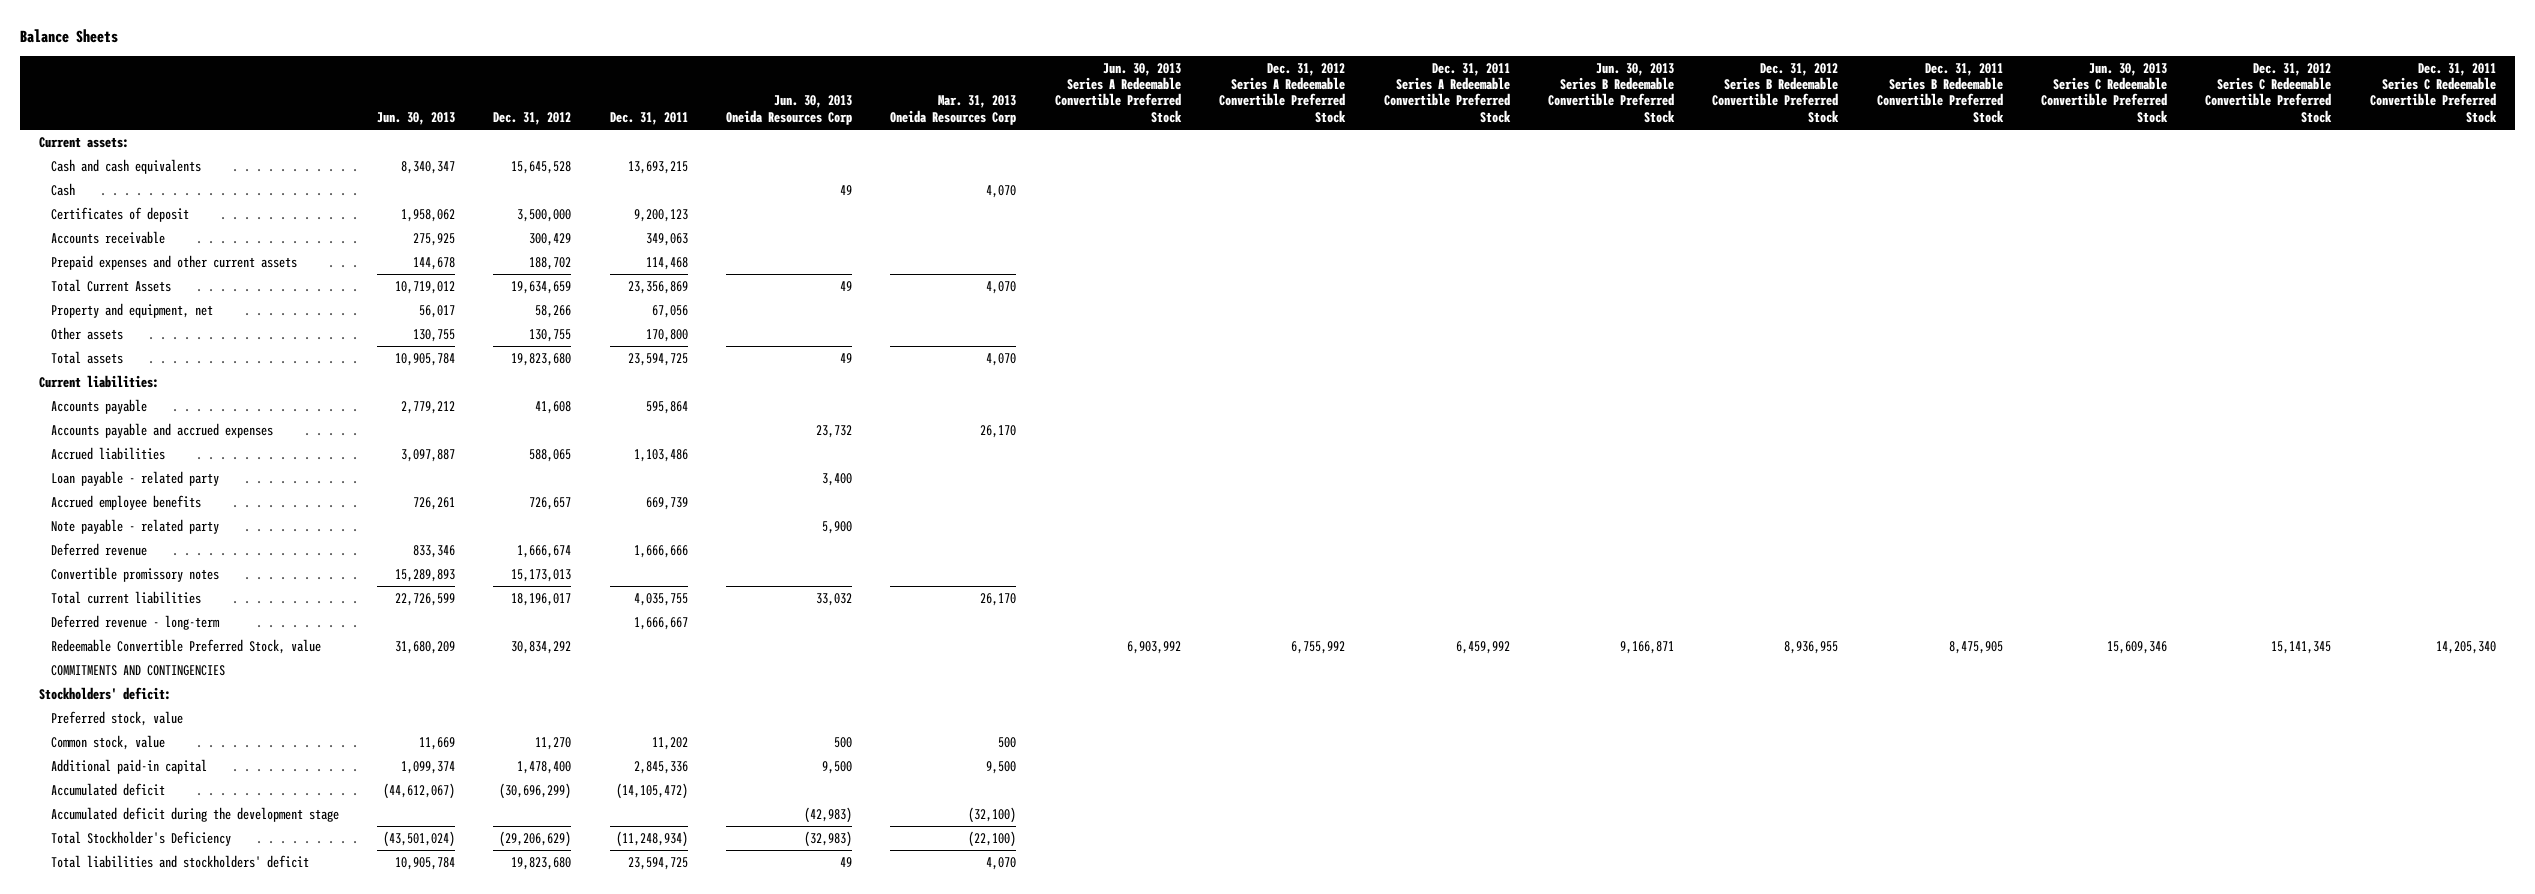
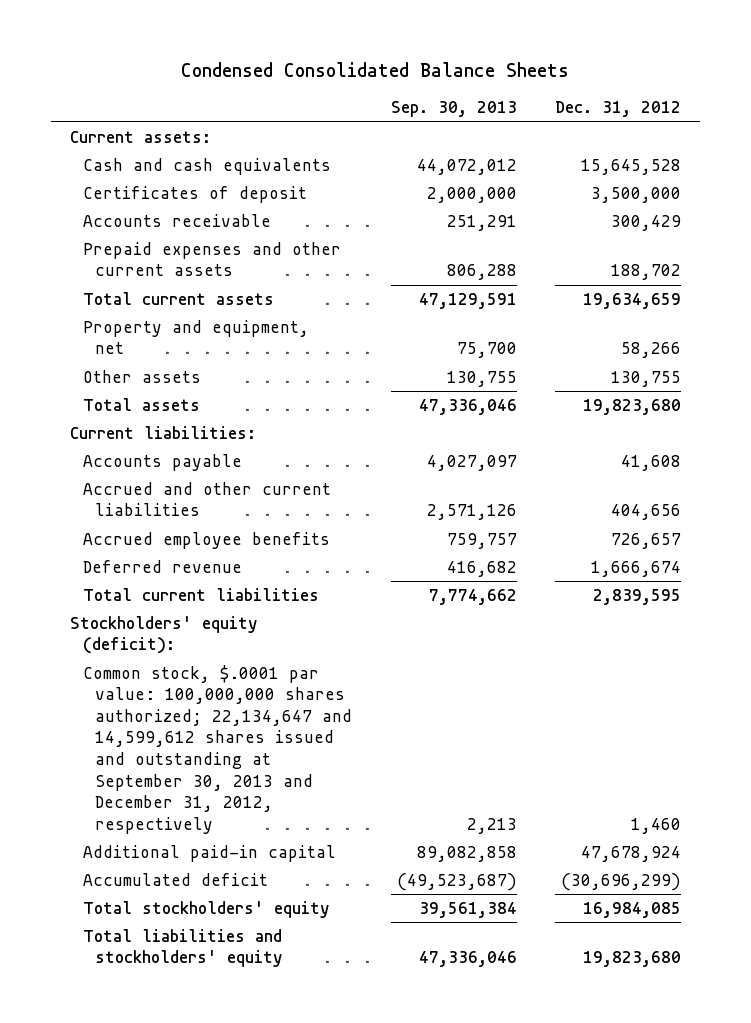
- Balance Sheets
+ Condensed Consolidated Balance Sheets
- | Jun. 30, 2013 | Dec. 31, 2012 | Dec. 31, 2011 | Jun. 30, 2013 Oneida Resources Corp | Mar. 31, 2013 Oneida Resources Corp | Jun. 30, 2013 Series A Redeemable Convertible Preferred Stock | Dec. 31, 2012 Series A Redeemable Convertible Preferred Stock | Dec. 31, 2011 Series A Redeemable Convertible Preferred Stock | Jun. 30, 2013 Series B Redeemable Convertible Preferred Stock | Dec. 31, 2012 Series B Redeemable Convertible Preferred Stock | Dec. 31, 2011 Series B Redeemable Convertible Preferred Stock | Jun. 30, 2013 Series C Redeemable Convertible Preferred Stock | Dec. 31, 2012 Series C Redeemable Convertible Preferred Stock | Dec. 31, 2011 Series C Redeemable Convertible Preferred Stock
+ | Sep. 30, 2013 | Dec. 31, 2012
- Cash | | | | 49 | 4,070 | | | | | | | | |
- Total Current Assets | 10,719,012 | 19,634,659 | 23,356,869 | 49 | 4,070 | | | | | | | | |
+ Total current assets | 47,129,591 | 19,634,659
- Accounts payable and accrued expenses | | | | 23,732 | 26,170 | | | | | | | | |
- Accrued liabilities | 3,097,887 | 588,065 | 1,103,486 | | | | | | | | | | |
- Loan payable - related party | | | | 3,400 | | | | | | | | | |
+ Accrued and other current liabilities | 2,571,126 | 404,656
- Note payable - related party | | | | 5,900 | | | | | | | | | |
- Convertible promissory notes | 15,289,893 | 15,173,013 | | | | | | | | | | | |
- Total current liabilities | 22,726,599 | 18,196,017 | 4,035,755 | 33,032 | 26,170 | | | | | | | | |
- Deferred revenue - long-term | | | 1,666,667 | | | | | | | | | | |
- Redeemable Convertible Preferred Stock, value | 31,680,209 | 30,834,292 | | | | 6,903,992 | 6,755,992 | 6,459,992 | 9,166,871 | 8,936,955 | 8,475,905 | 15,609,346 | 15,141,345 | 14,205,340
- COMMITMENTS AND CONTINGENCIES
- Stockholders' deficit:
- Preferred stock, value
- Common stock, value | 11,669 | 11,270 | 11,202 | 500 | 500 | | | | | | | | |
- Additional paid-in capital | 1,099,374 | 1,478,400 | 2,845,336 | 9,500 | 9,500 | | | | | | | | |
+ Total current liabilities | 7,774,662 | 2,839,595
+ Stockholders' equity (deficit):
+ Common stock, $.0001 par value: 100,000,000 shares authorized; 22,134,647 and 14,599,612 shares issued and outstanding at September 30, 2013 and December 31, 2012, respectively | 2,213 | 1,460
+ Additional paid-in capital | 89,082,858 | 47,678,924
- Accumulated deficit during the development stage | | | | (42,983) | (32,100) | | | | | | | | |
- Total Stockholder's Deficiency | (43,501,024) | (29,206,629) | (11,248,934) | (32,983) | (22,100) | | | | | | | | |
- Total liabilities and stockholders' deficit | 10,905,784 | 19,823,680 | 23,594,725 | 49 | 4,070 | | | | | | | | |
+ Total stockholders' equity | 39,561,384 | 16,984,085
+ Total liabilities and stockholders' equity | 47,336,046 | 19,823,680

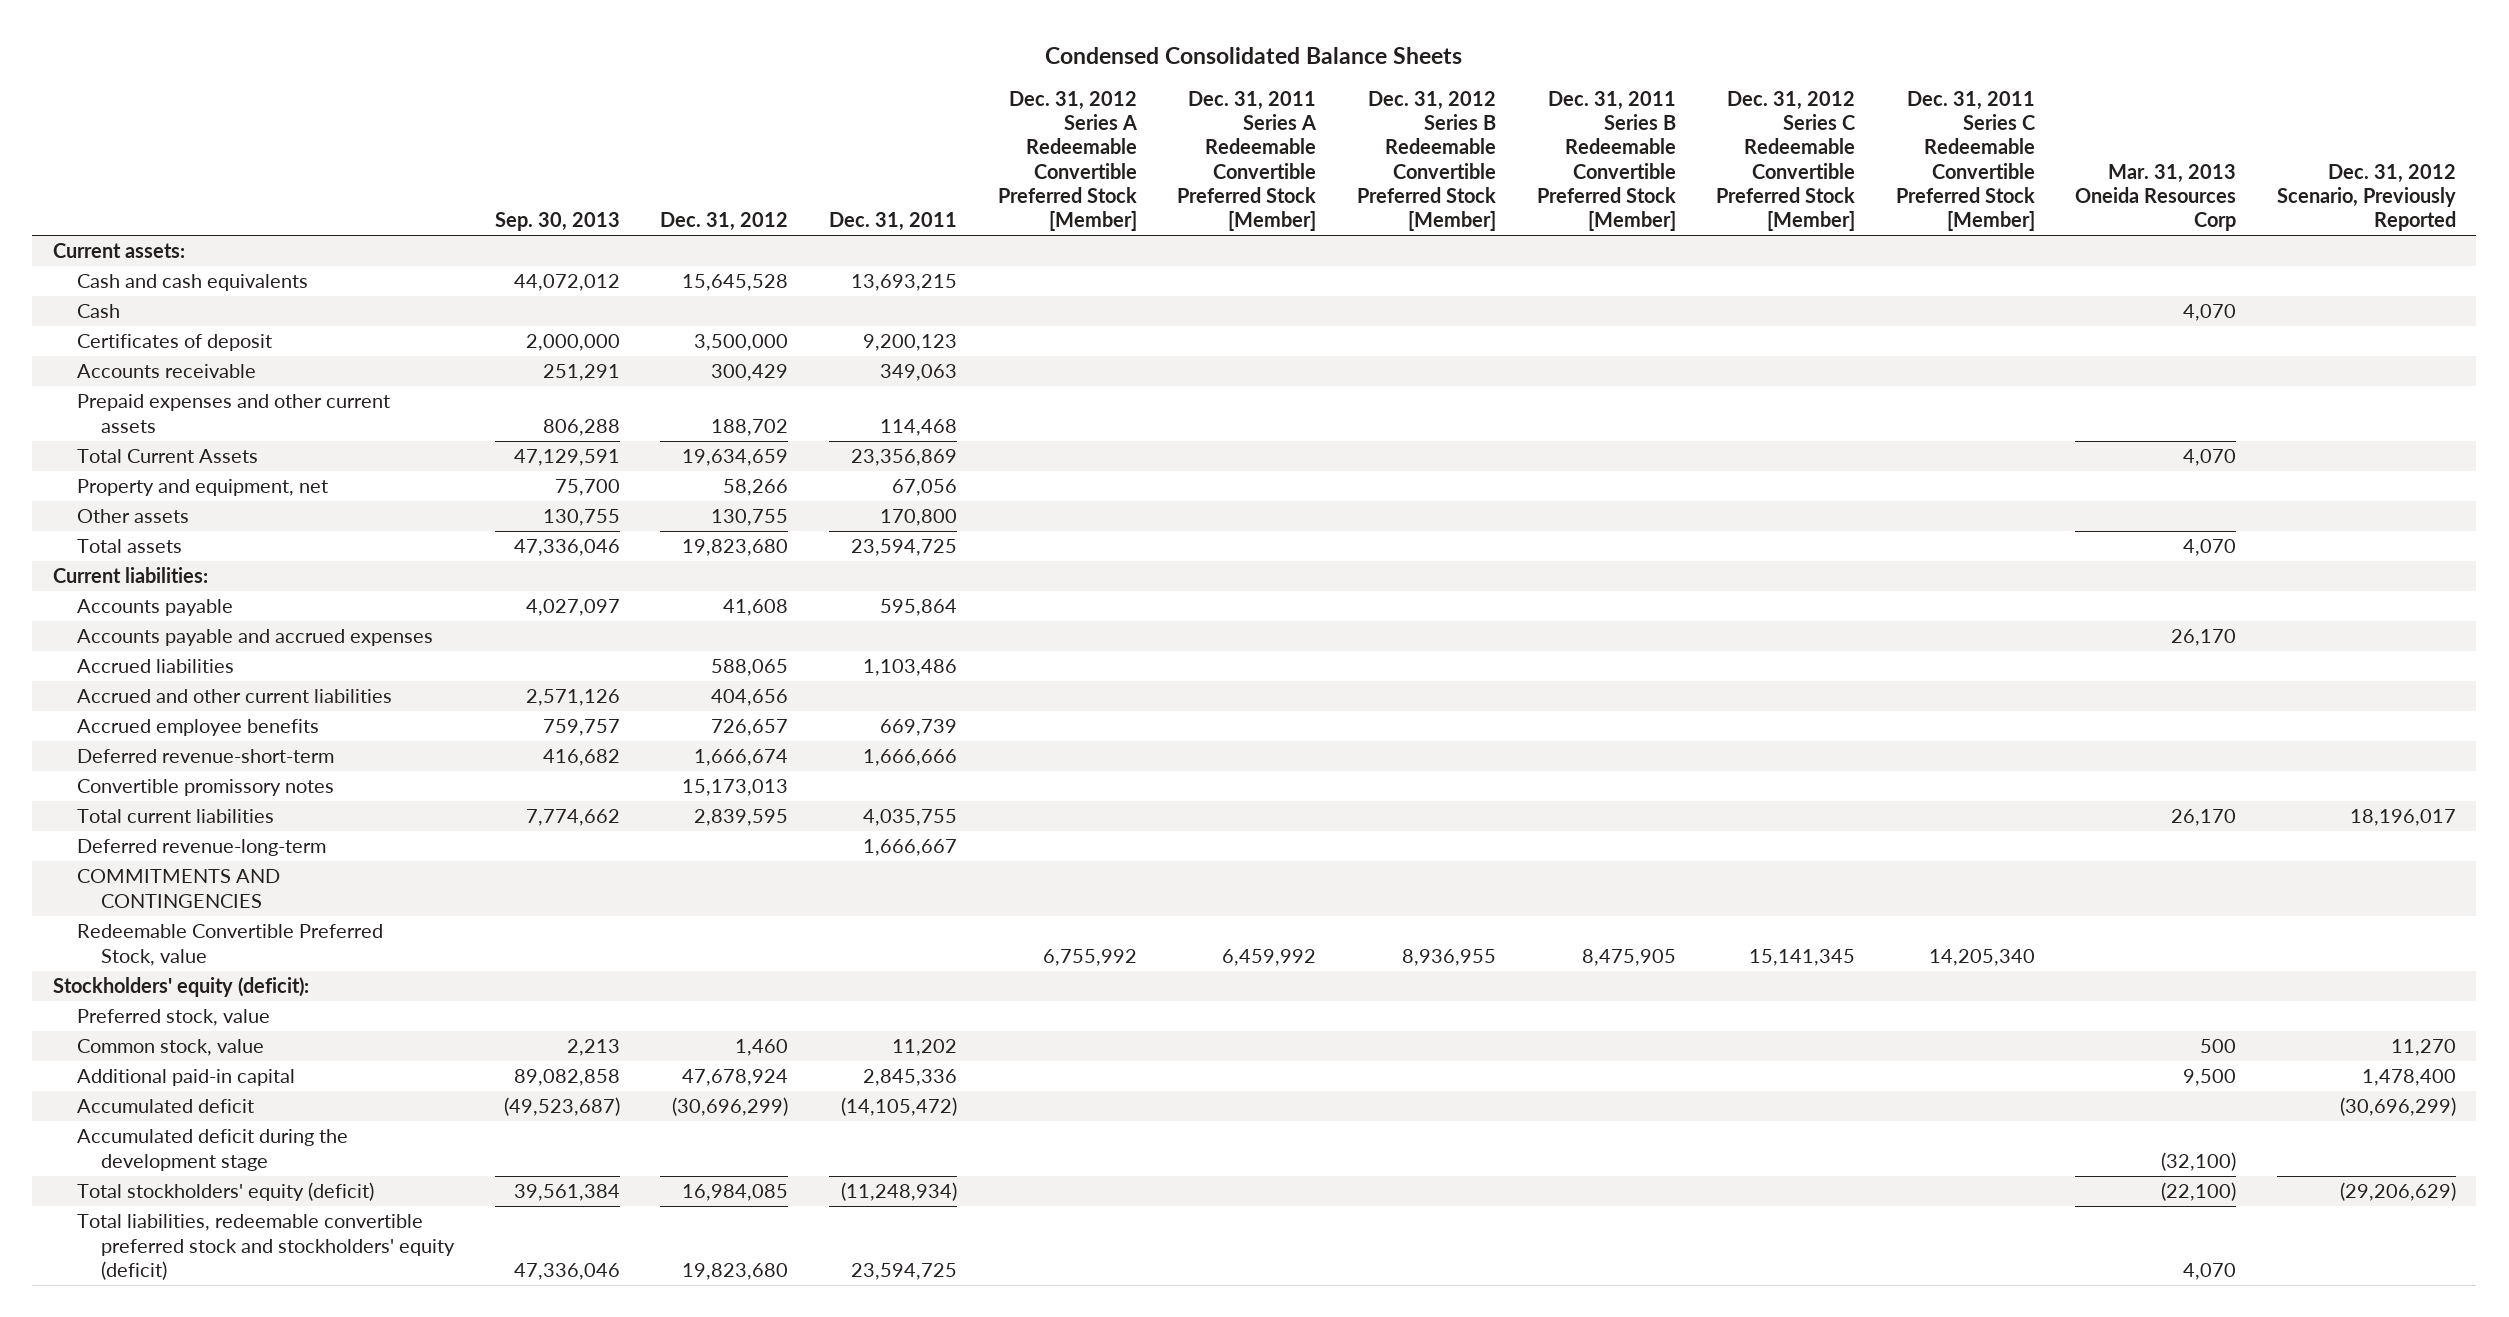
- | Sep. 30, 2013 | Dec. 31, 2012
+ | Sep. 30, 2013 | Dec. 31, 2012 | Dec. 31, 2011 | Dec. 31, 2012 Series A Redeemable Convertible Preferred Stock [Member] | Dec. 31, 2011 Series A Redeemable Convertible Preferred Stock [Member] | Dec. 31, 2012 Series B Redeemable Convertible Preferred Stock [Member] | Dec. 31, 2011 Series B Redeemable Convertible Preferred Stock [Member] | Dec. 31, 2012 Series C Redeemable Convertible Preferred Stock [Member] | Dec. 31, 2011 Series C Redeemable Convertible Preferred Stock [Member] | Mar. 31, 2013 Oneida Resources Corp | Dec. 31, 2012 Scenario, Previously Reported
+ Cash | | | | | | | | | | 4,070 |
- Total current assets | 47,129,591 | 19,634,659
+ Total Current Assets | 47,129,591 | 19,634,659 | 23,356,869 | | | | | | | 4,070 |
+ Accounts payable and accrued expenses | | | | | | | | | | 26,170 |
+ Accrued liabilities | | 588,065 | 1,103,486 | | | | | | | |
- Deferred revenue | 416,682 | 1,666,674
+ Deferred revenue-short-term | 416,682 | 1,666,674 | 1,666,666 | | | | | | | |
+ Convertible promissory notes | | 15,173,013 | | | | | | | | |
+ Deferred revenue-long-term | | | 1,666,667 | | | | | | | |
+ COMMITMENTS AND CONTINGENCIES
+ Redeemable Convertible Preferred Stock, value | | | | 6,755,992 | 6,459,992 | 8,936,955 | 8,475,905 | 15,141,345 | 14,205,340 | |
- Common stock, $.0001 par value: 100,000,000 shares authorized; 22,134,647 and 14,599,612 shares issued and outstanding at September 30, 2013 and December 31, 2012, respectively | 2,213 | 1,460
+ Preferred stock, value
+ Common stock, value | 2,213 | 1,460 | 11,202 | | | | | | | 500 | 11,270
- Total stockholders' equity | 39,561,384 | 16,984,085
- Total liabilities and stockholders' equity | 47,336,046 | 19,823,680
+ Accumulated deficit during the development stage | | | | | | | | | | (32,100) |
+ Total stockholders' equity (deficit) | 39,561,384 | 16,984,085 | (11,248,934) | | | | | | | (22,100) | (29,206,629)
+ Total liabilities, redeemable convertible preferred stock and stockholders' equity (deficit) | 47,336,046 | 19,823,680 | 23,594,725 | | | | | | | 4,070 |

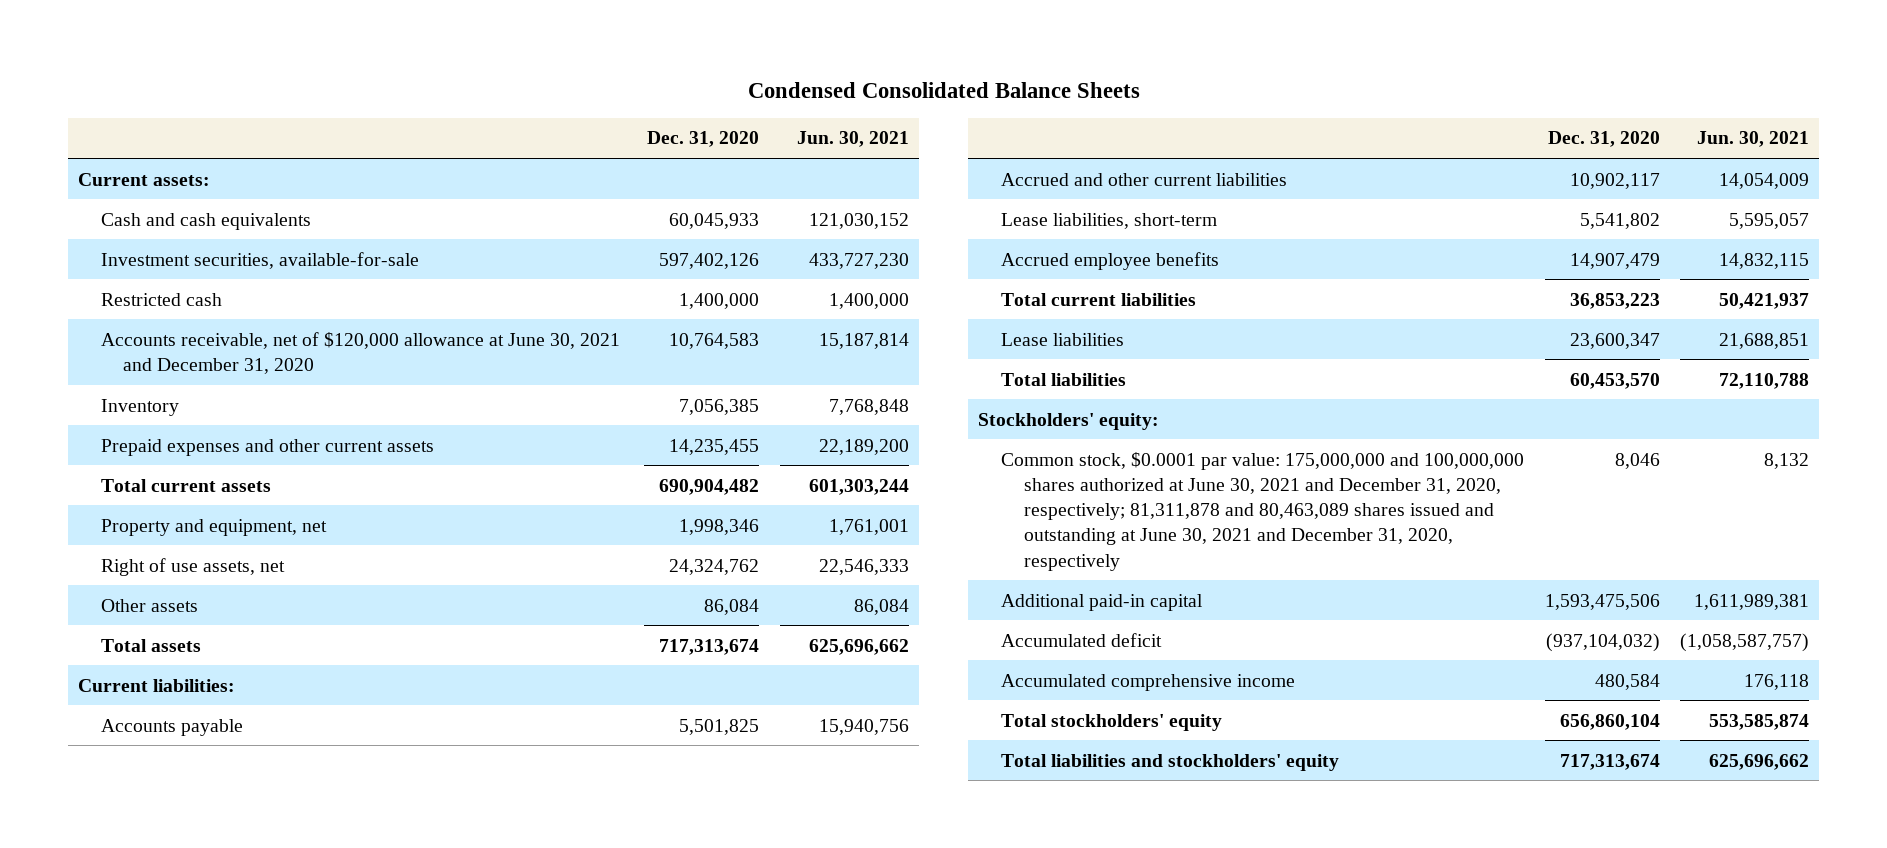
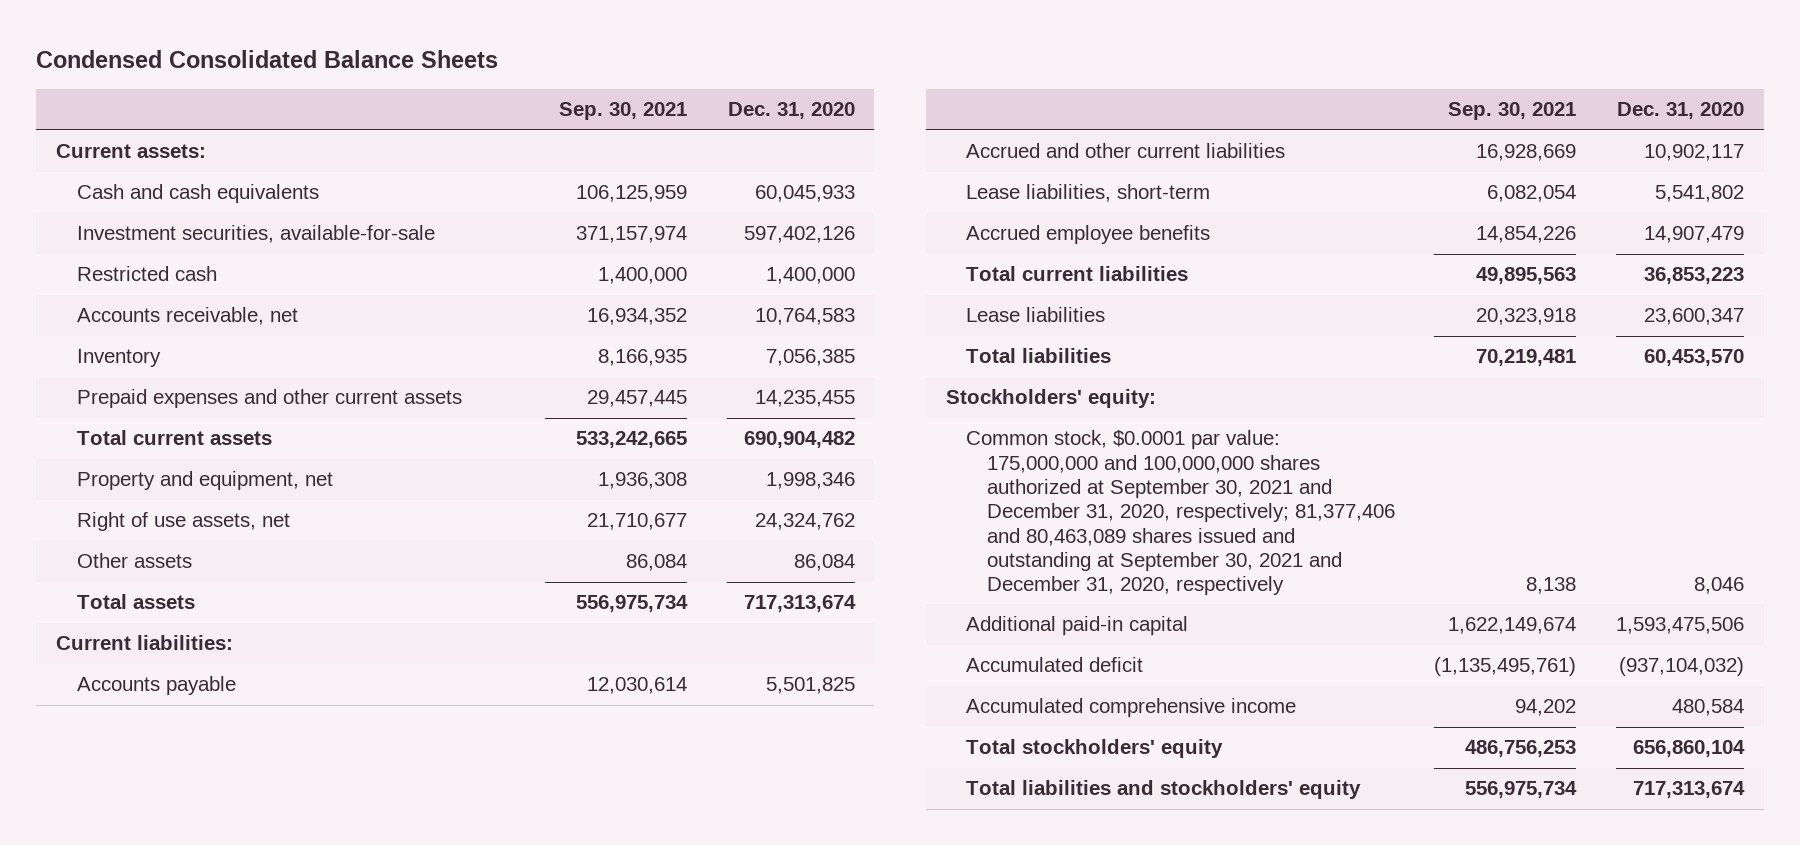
- | Dec. 31, 2020 | Jun. 30, 2021
+ | Sep. 30, 2021 | Dec. 31, 2020
- Accounts receivable, net of $120,000 allowance at June 30, 2021 and December 31, 2020 | 10,764,583 | 15,187,814
+ Accounts receivable, net | 16,934,352 | 10,764,583
- Common stock, $0.0001 par value: 175,000,000 and 100,000,000 shares authorized at June 30, 2021 and December 31, 2020, respectively; 81,311,878 and 80,463,089 shares issued and outstanding at June 30, 2021 and December 31, 2020, respectively | 8,046 | 8,132
+ Common stock, $0.0001 par value: 175,000,000 and 100,000,000 shares authorized at September 30, 2021 and December 31, 2020, respectively; 81,377,406 and 80,463,089 shares issued and outstanding at September 30, 2021 and December 31, 2020, respectively | 8,138 | 8,046

